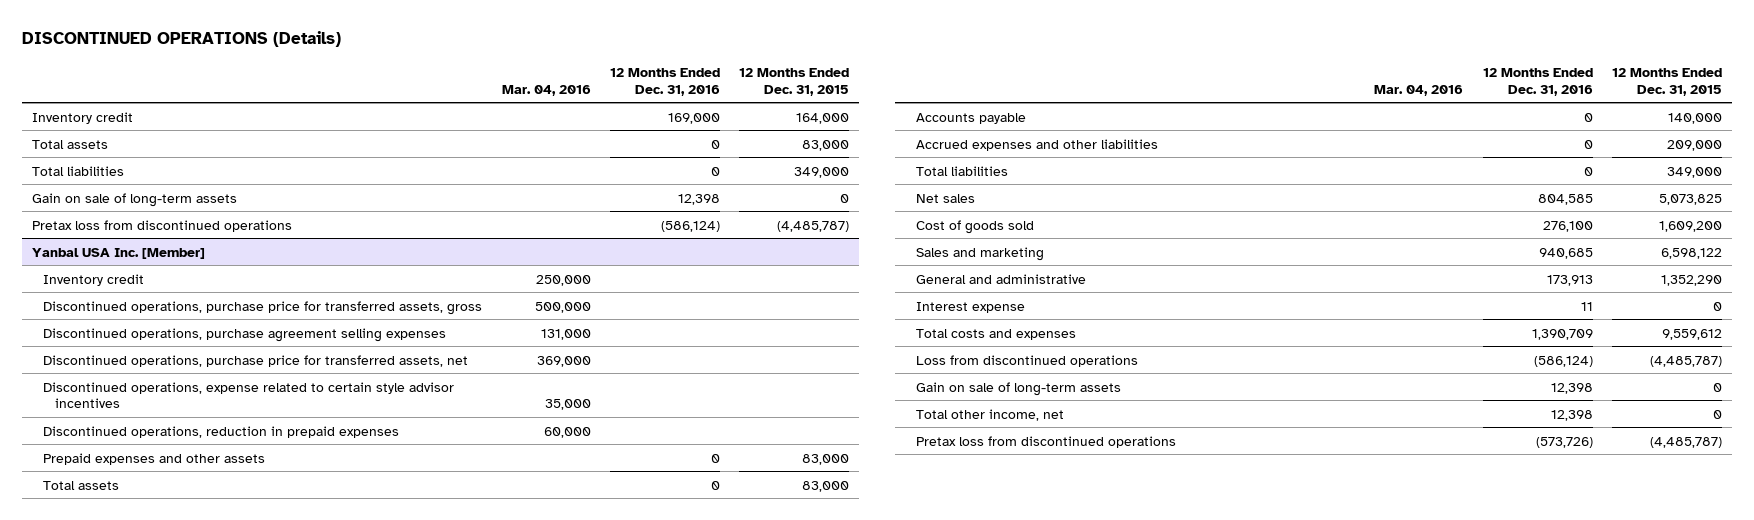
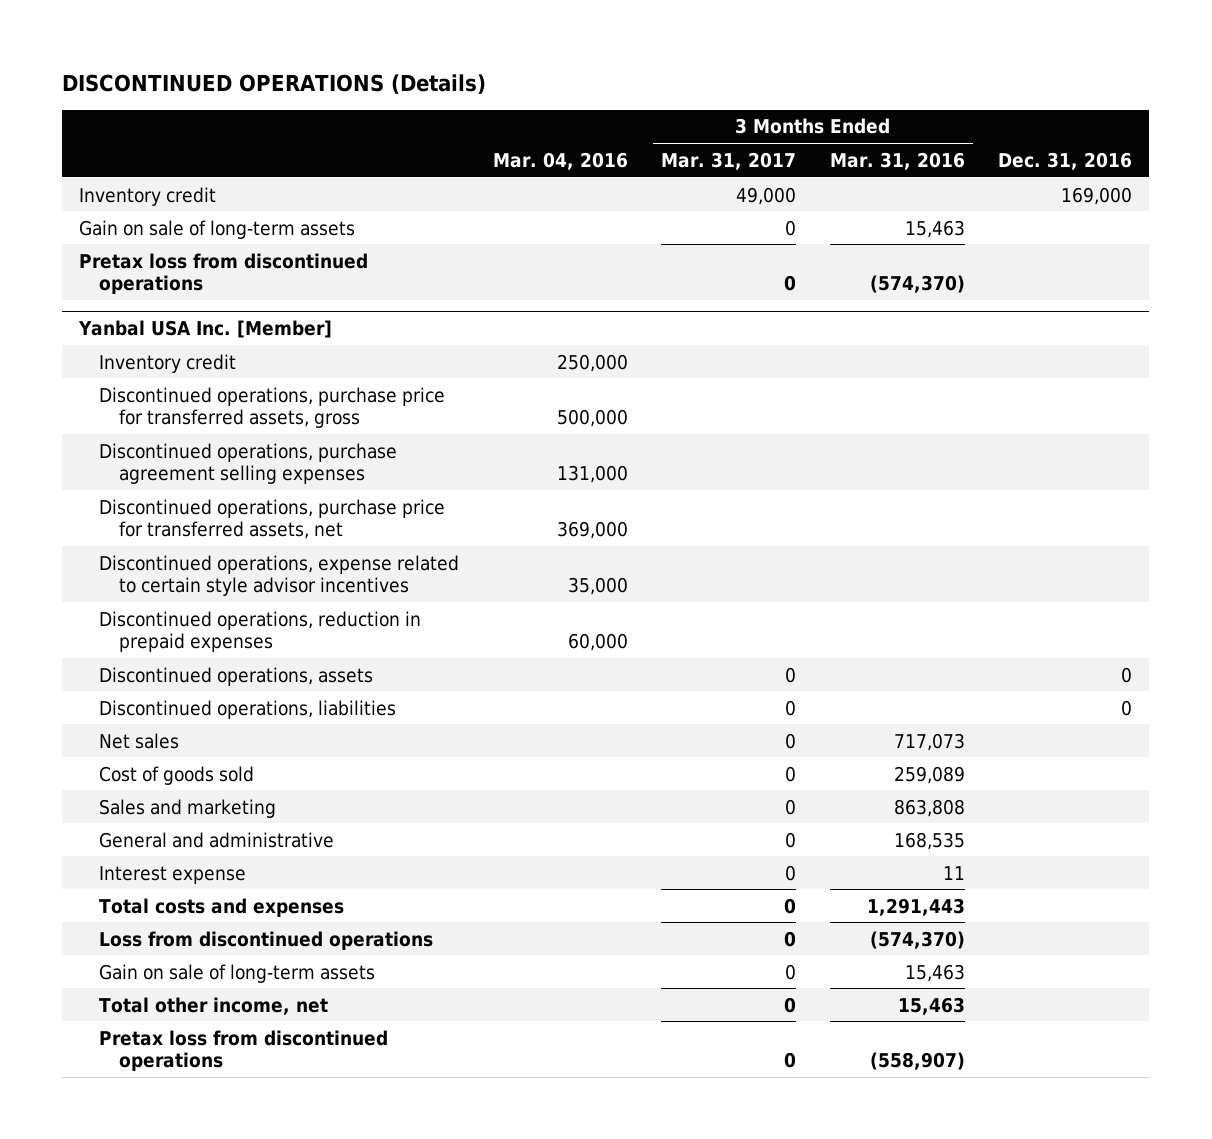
- | Mar. 04, 2016 | 12 Months Ended Dec. 31, 2016 | 12 Months Ended Dec. 31, 2015
+ | Mar. 04, 2016 | 3 Months Ended Mar. 31, 2017 | 3 Months Ended Mar. 31, 2016 | Dec. 31, 2016
- Total assets | | 0 | 83,000
- Total liabilities | | 0 | 349,000
@ Yanbal USA Inc. [Member]
- Prepaid expenses and other assets | | 0 | 83,000
- Total assets | | 0 | 83,000
- Accounts payable | | 0 | 140,000
- Accrued expenses and other liabilities | | 0 | 209,000
- Total liabilities | | 0 | 349,000
+ Discontinued operations, assets | | 0 | | 0
+ Discontinued operations, liabilities | | 0 | | 0

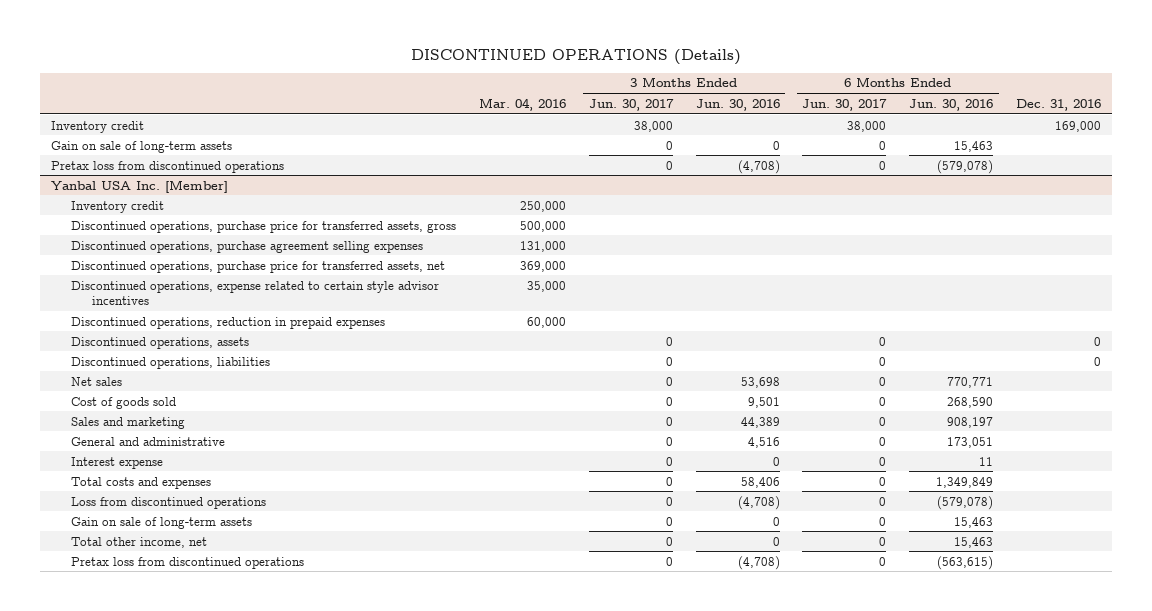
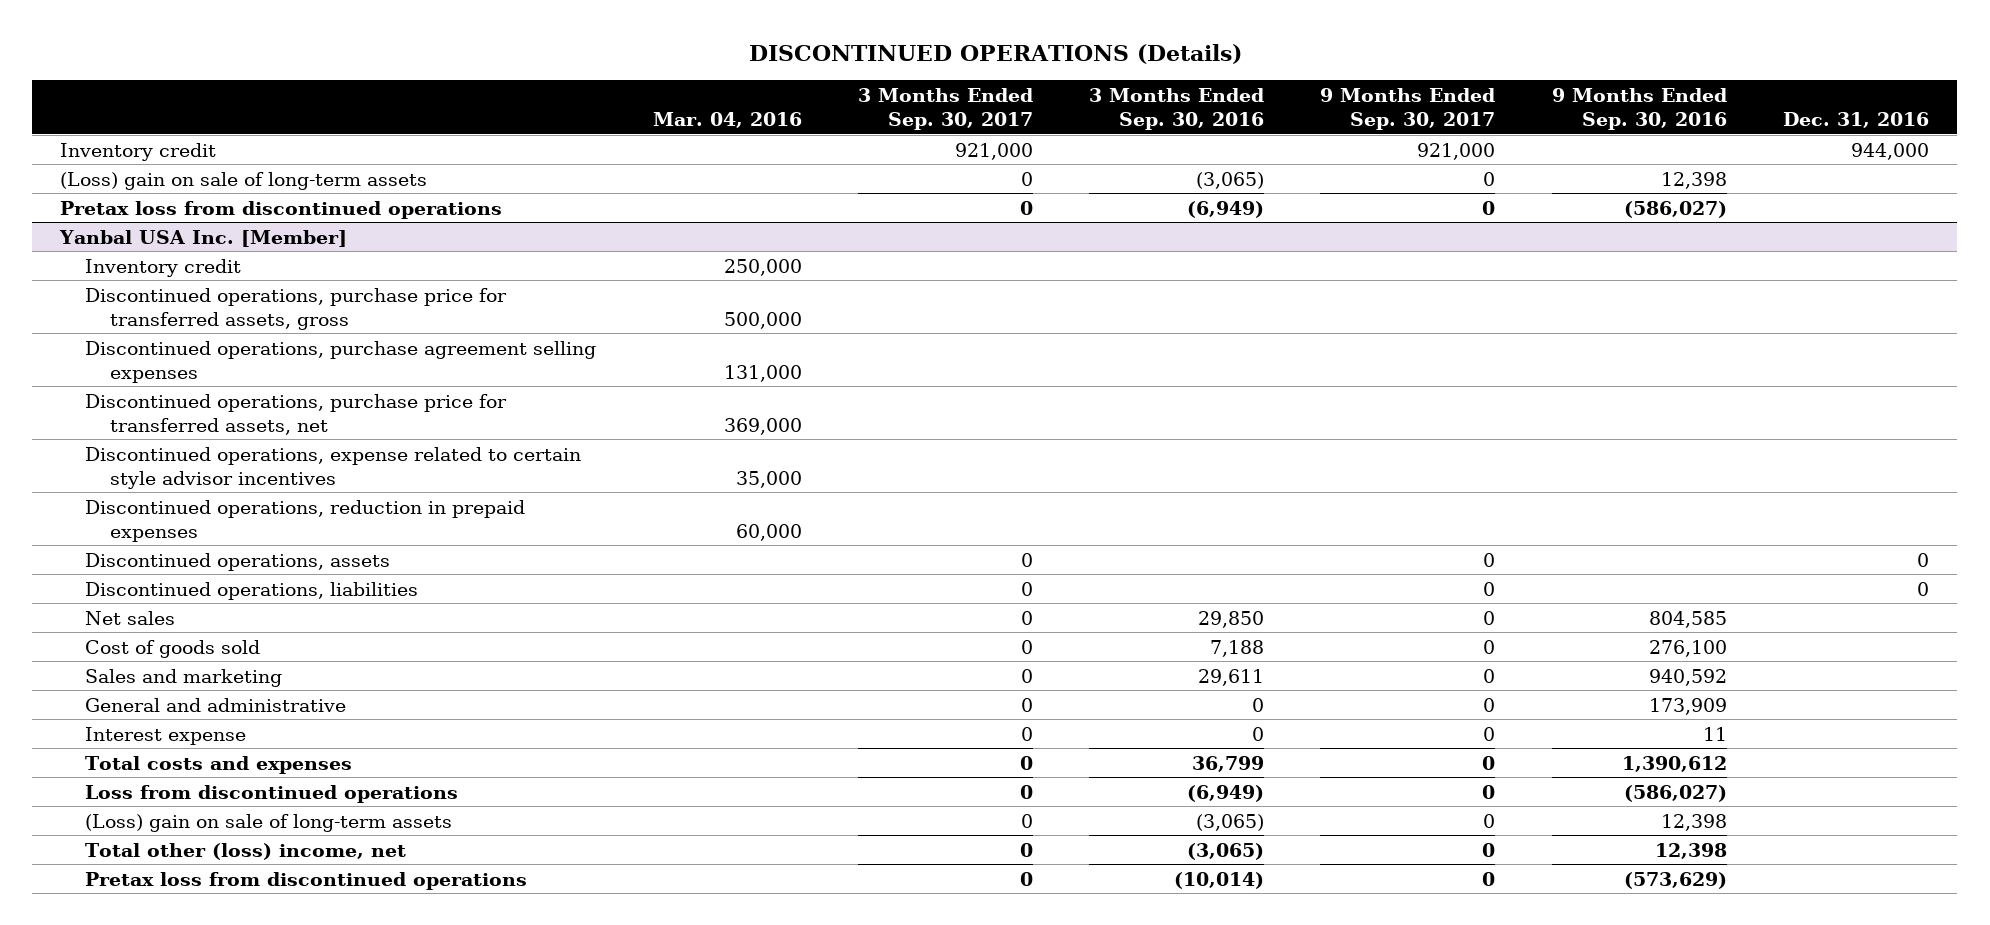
- | Mar. 04, 2016 | 3 Months Ended Jun. 30, 2017 | 3 Months Ended Jun. 30, 2016 | 6 Months Ended Jun. 30, 2017 | 6 Months Ended Jun. 30, 2016 | Dec. 31, 2016
+ | Mar. 04, 2016 | 3 Months Ended Sep. 30, 2017 | 3 Months Ended Sep. 30, 2016 | 9 Months Ended Sep. 30, 2017 | 9 Months Ended Sep. 30, 2016 | Dec. 31, 2016
- Inventory credit | | 38,000 | | 38,000 | | 169,000
- Gain on sale of long-term assets | | 0 | 0 | 0 | 15,463 |
+ Inventory credit | | 921,000 | | 921,000 | | 944,000
+ (Loss) gain on sale of long-term assets | | 0 | (3,065) | 0 | 12,398 |
@ Yanbal USA Inc. [Member]
- Gain on sale of long-term assets | | 0 | 0 | 0 | 15,463 |
- Total other income, net | | 0 | 0 | 0 | 15,463 |
+ (Loss) gain on sale of long-term assets | | 0 | (3,065) | 0 | 12,398 |
+ Total other (loss) income, net | | 0 | (3,065) | 0 | 12,398 |

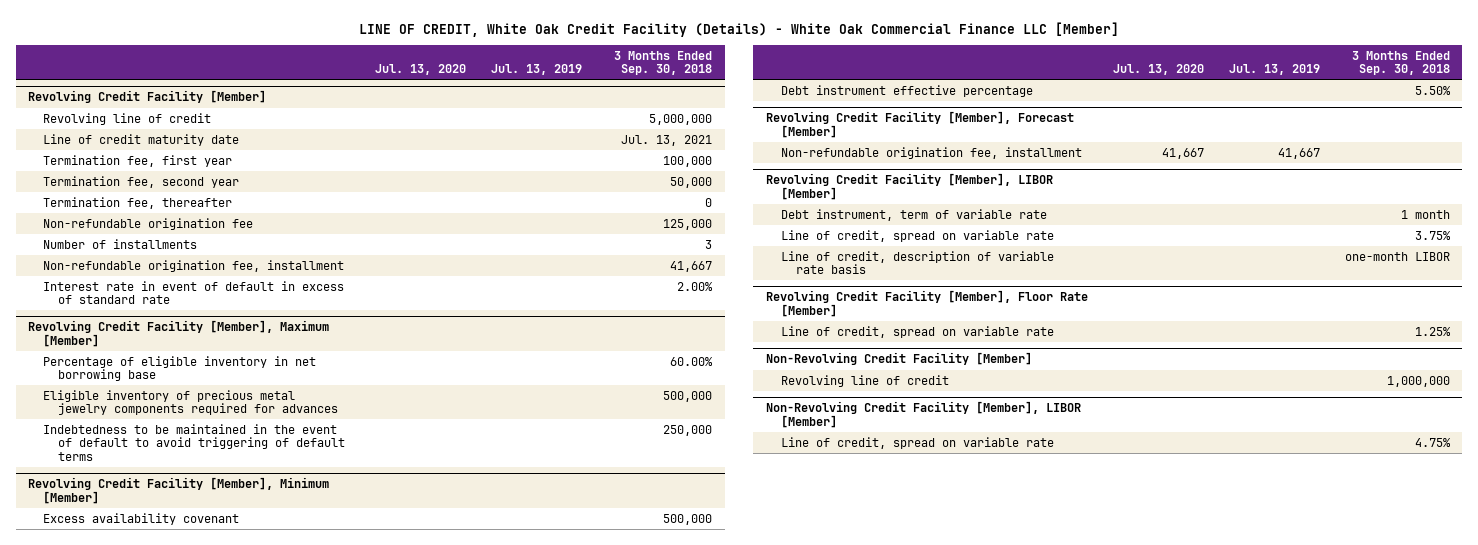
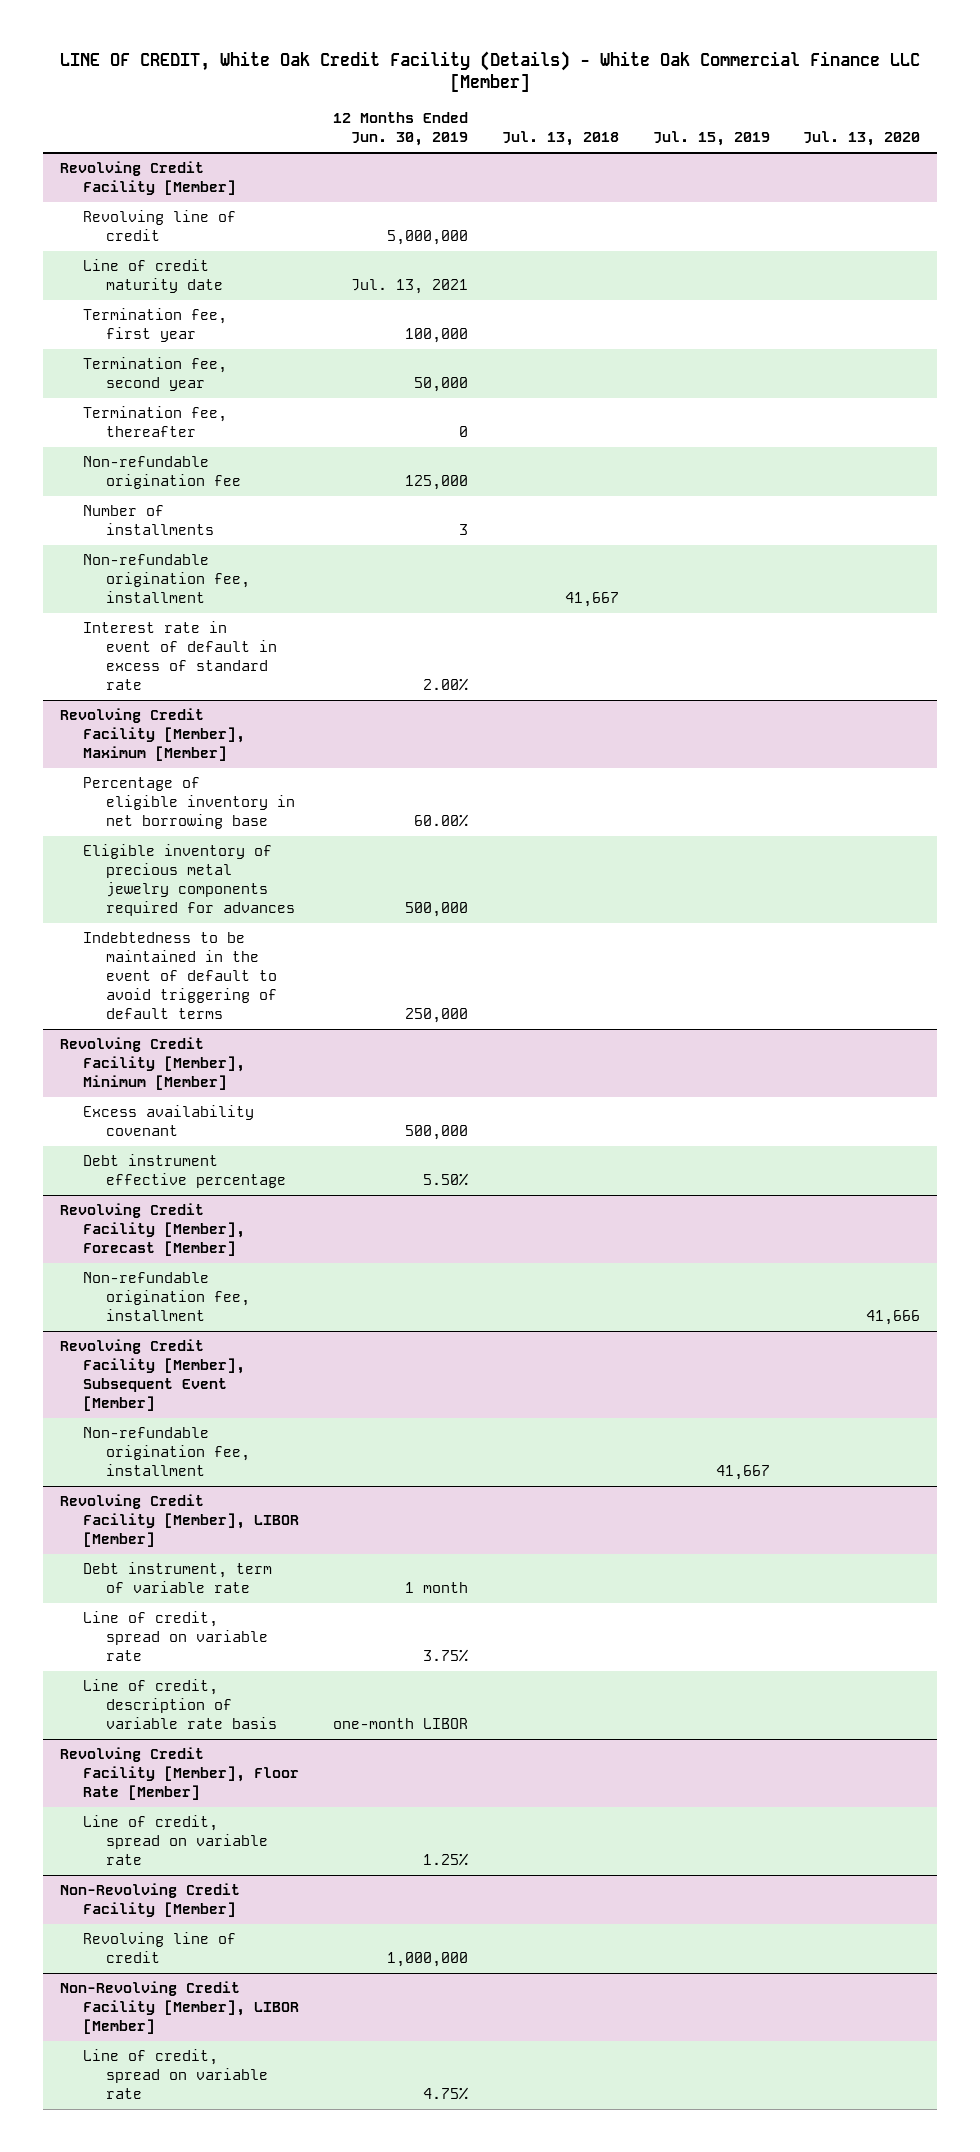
- | Jul. 13, 2020 | Jul. 13, 2019 | 3 Months Ended Sep. 30, 2018
+ | 12 Months Ended Jun. 30, 2019 | Jul. 13, 2018 | Jul. 15, 2019 | Jul. 13, 2020
@ Revolving Credit Facility [Member], Forecast [Member]
- Non-refundable origination fee, installment | 41,667 | 41,667 |
+ Non-refundable origination fee, installment | | | | 41,666
+ Revolving Credit Facility [Member], Subsequent Event [Member]
+ Non-refundable origination fee, installment | | | 41,667 |

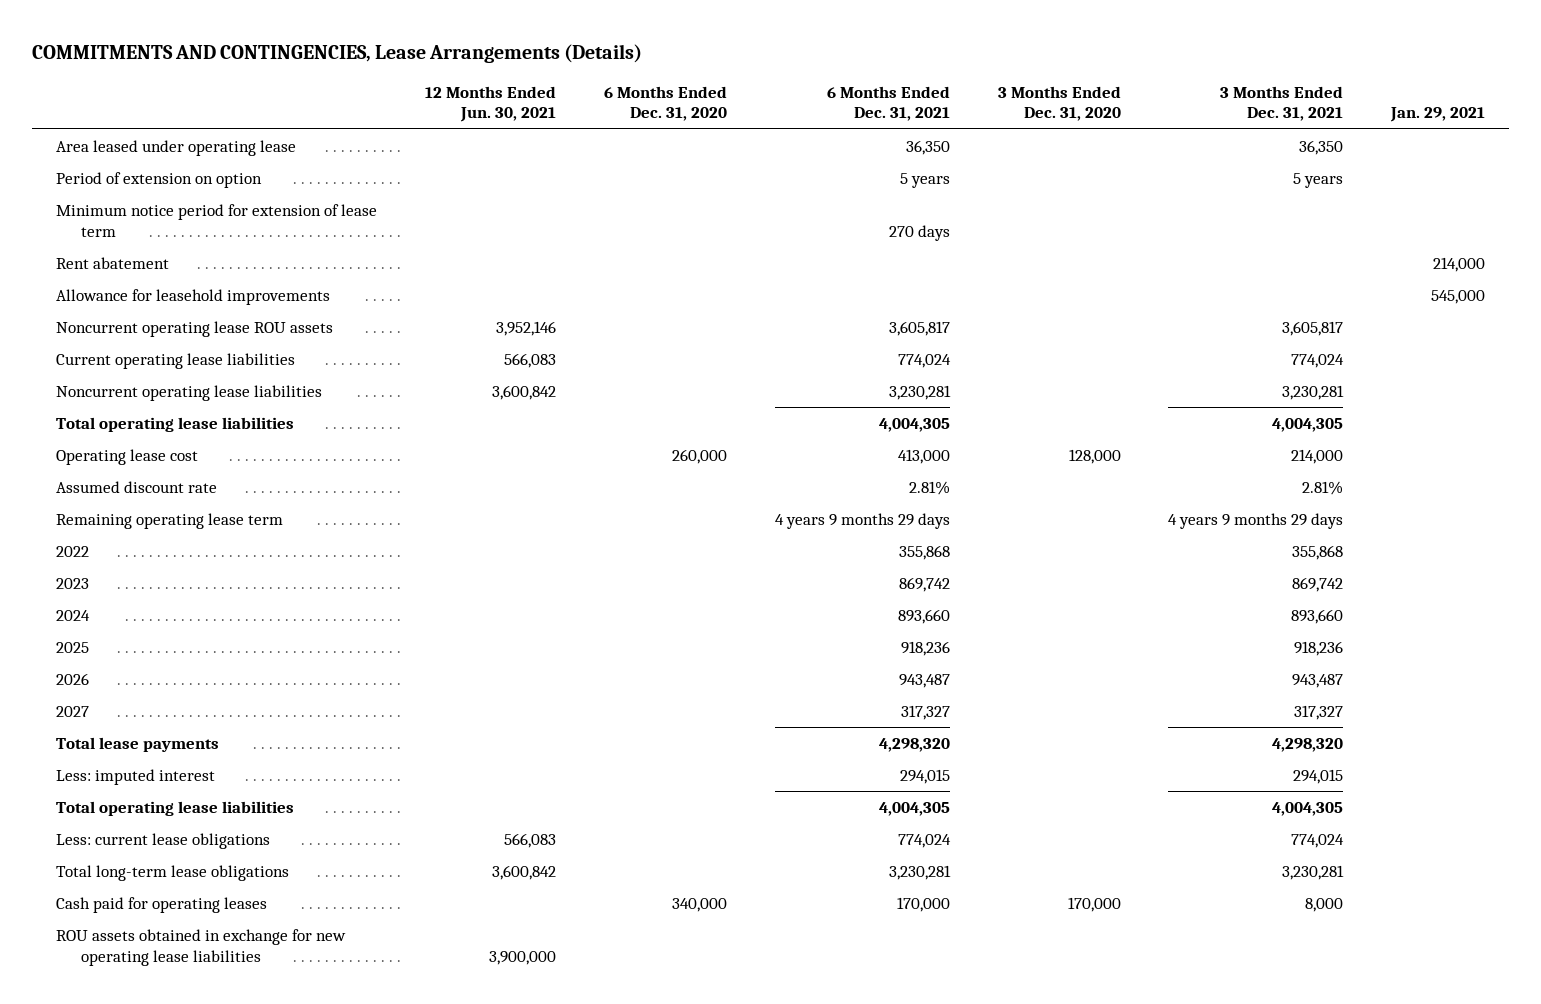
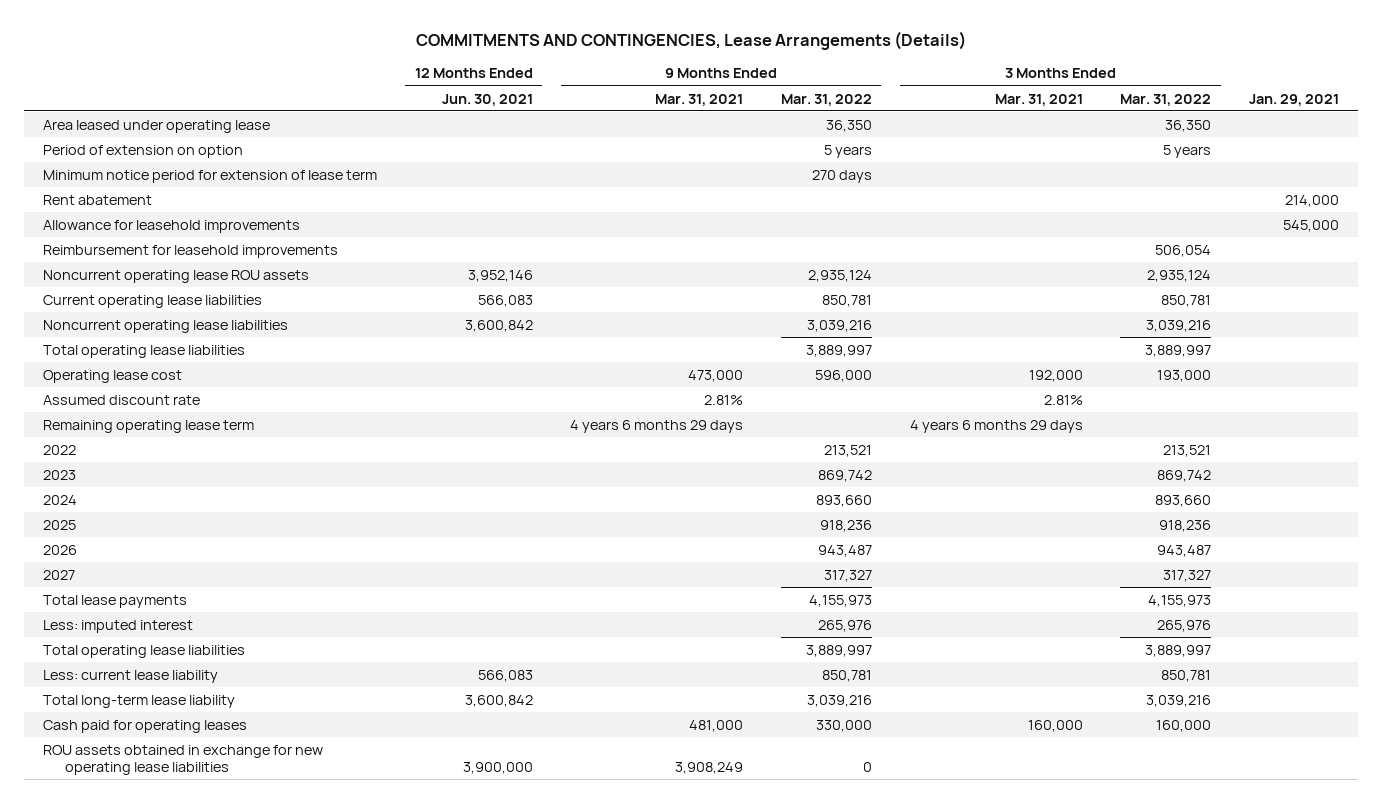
- | 12 Months Ended Jun. 30, 2021 | 6 Months Ended Dec. 31, 2020 | 6 Months Ended Dec. 31, 2021 | 3 Months Ended Dec. 31, 2020 | 3 Months Ended Dec. 31, 2021 | Jan. 29, 2021
+ | 12 Months Ended Jun. 30, 2021 | 9 Months Ended Mar. 31, 2021 | 9 Months Ended Mar. 31, 2022 | 3 Months Ended Mar. 31, 2021 | 3 Months Ended Mar. 31, 2022 | Jan. 29, 2021
+ Reimbursement for leasehold improvements | | | | | 506,054 |
- Less: current lease obligations | 566,083 | | 774,024 | | 774,024 |
- Total long-term lease obligations | 3,600,842 | | 3,230,281 | | 3,230,281 |
+ Less: current lease liability | 566,083 | | 850,781 | | 850,781 |
+ Total long-term lease liability | 3,600,842 | | 3,039,216 | | 3,039,216 |

